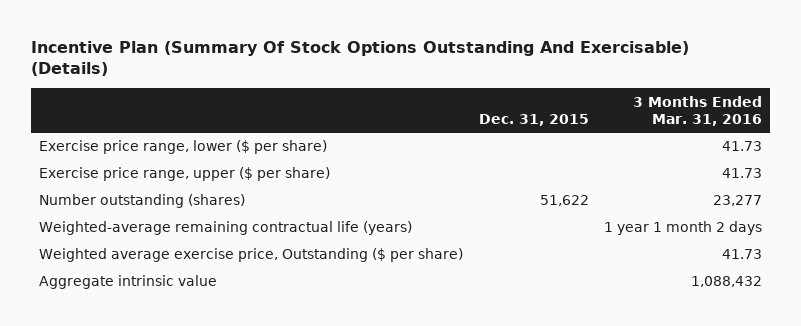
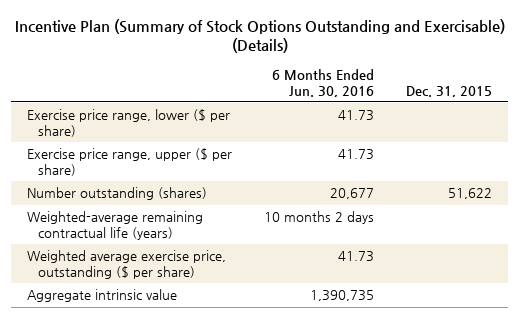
- Incentive Plan (Summary Of Stock Options Outstanding And Exercisable) (Details)
+ Incentive Plan (Summary of Stock Options Outstanding and Exercisable) (Details)
- | Dec. 31, 2015 | 3 Months Ended Mar. 31, 2016
+ | 6 Months Ended Jun. 30, 2016 | Dec. 31, 2015
- Weighted average exercise price, Outstanding ($ per share) | | 41.73
+ Weighted average exercise price, outstanding ($ per share) | 41.73 |

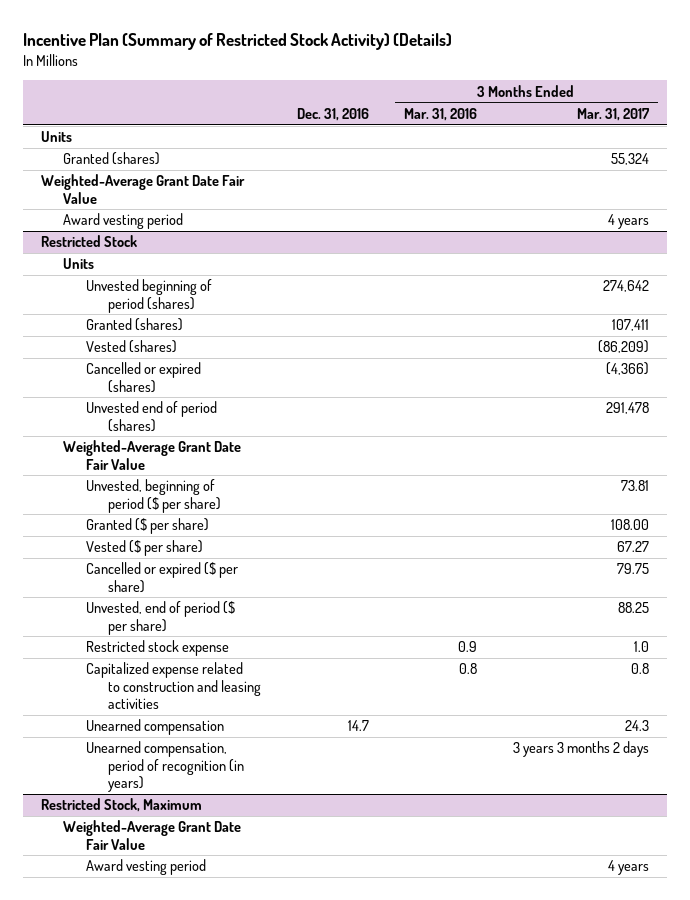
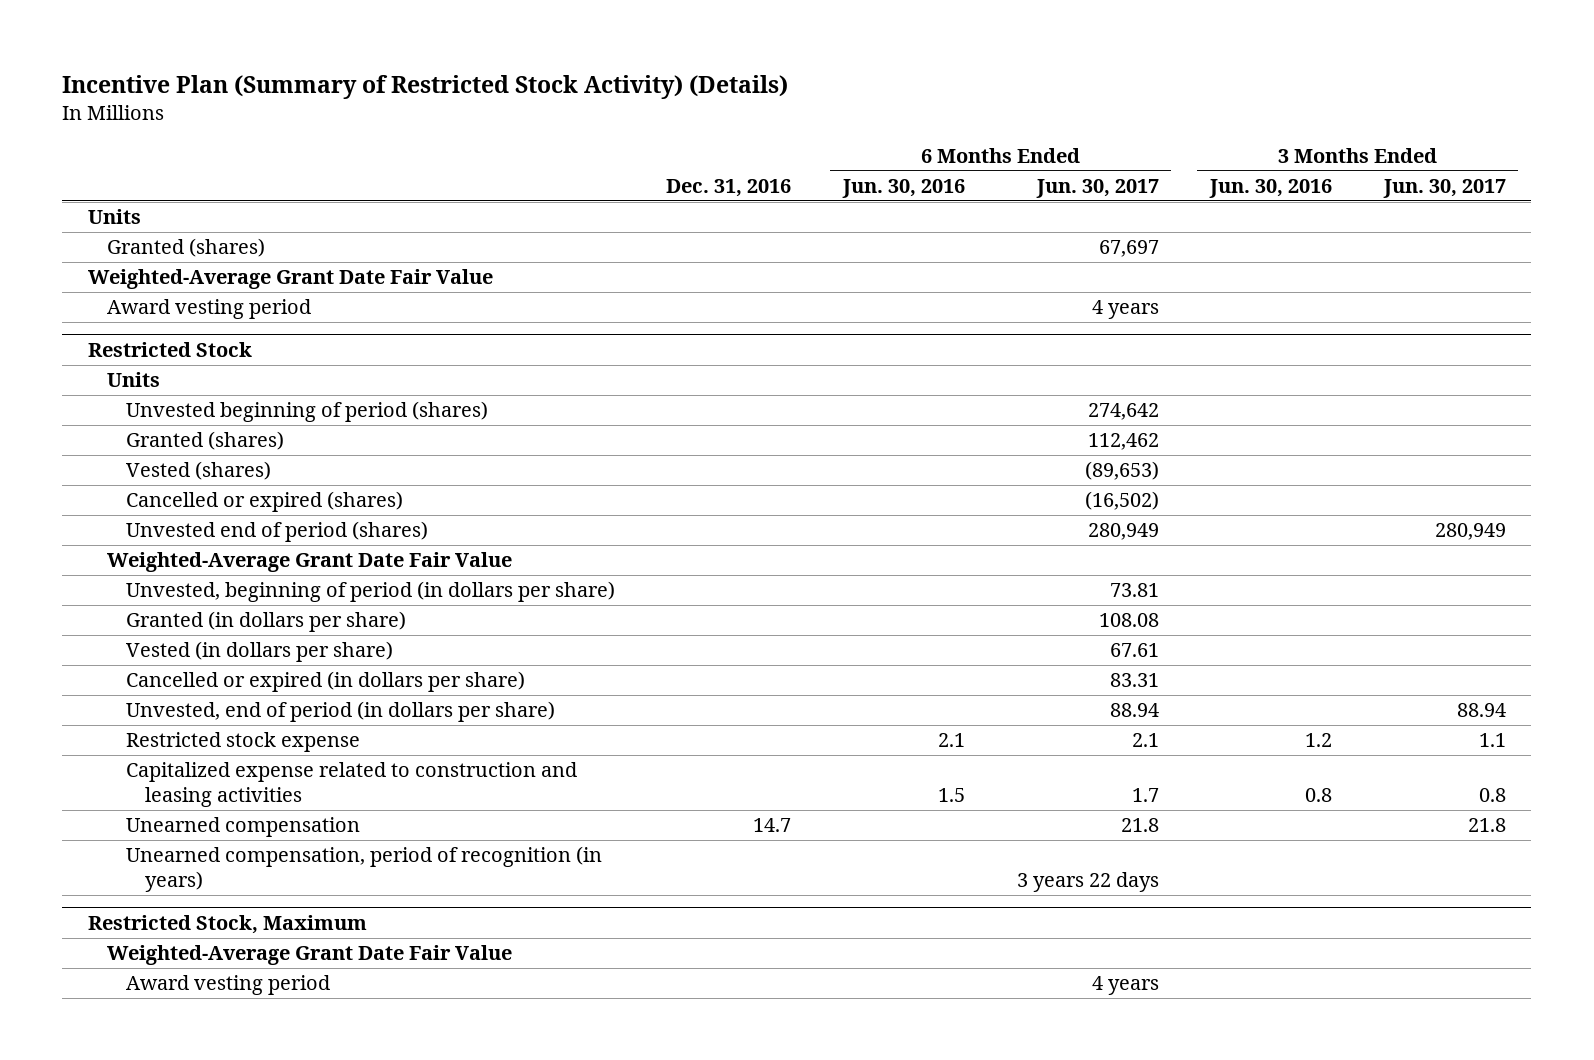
- | Dec. 31, 2016 | 3 Months Ended Mar. 31, 2016 | 3 Months Ended Mar. 31, 2017
+ | Dec. 31, 2016 | 6 Months Ended Jun. 30, 2016 | 6 Months Ended Jun. 30, 2017 | 3 Months Ended Jun. 30, 2016 | 3 Months Ended Jun. 30, 2017
@ Restricted Stock
- Unvested, beginning of period ($ per share) | | | 73.81
- Granted ($ per share) | | | 108.00
- Vested ($ per share) | | | 67.27
- Cancelled or expired ($ per share) | | | 79.75
- Unvested, end of period ($ per share) | | | 88.25
+ Unvested, beginning of period (in dollars per share) | | | 73.81 | |
+ Granted (in dollars per share) | | | 108.08 | |
+ Vested (in dollars per share) | | | 67.61 | |
+ Cancelled or expired (in dollars per share) | | | 83.31 | |
+ Unvested, end of period (in dollars per share) | | | 88.94 | | 88.94

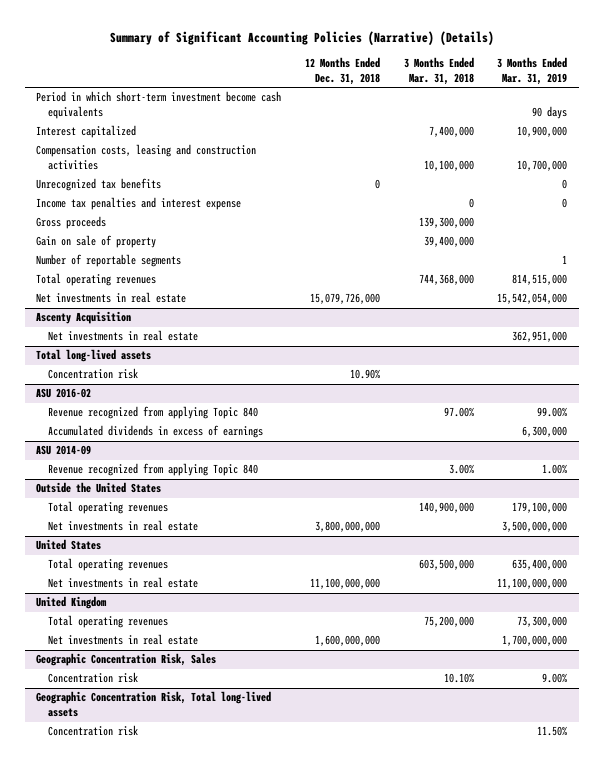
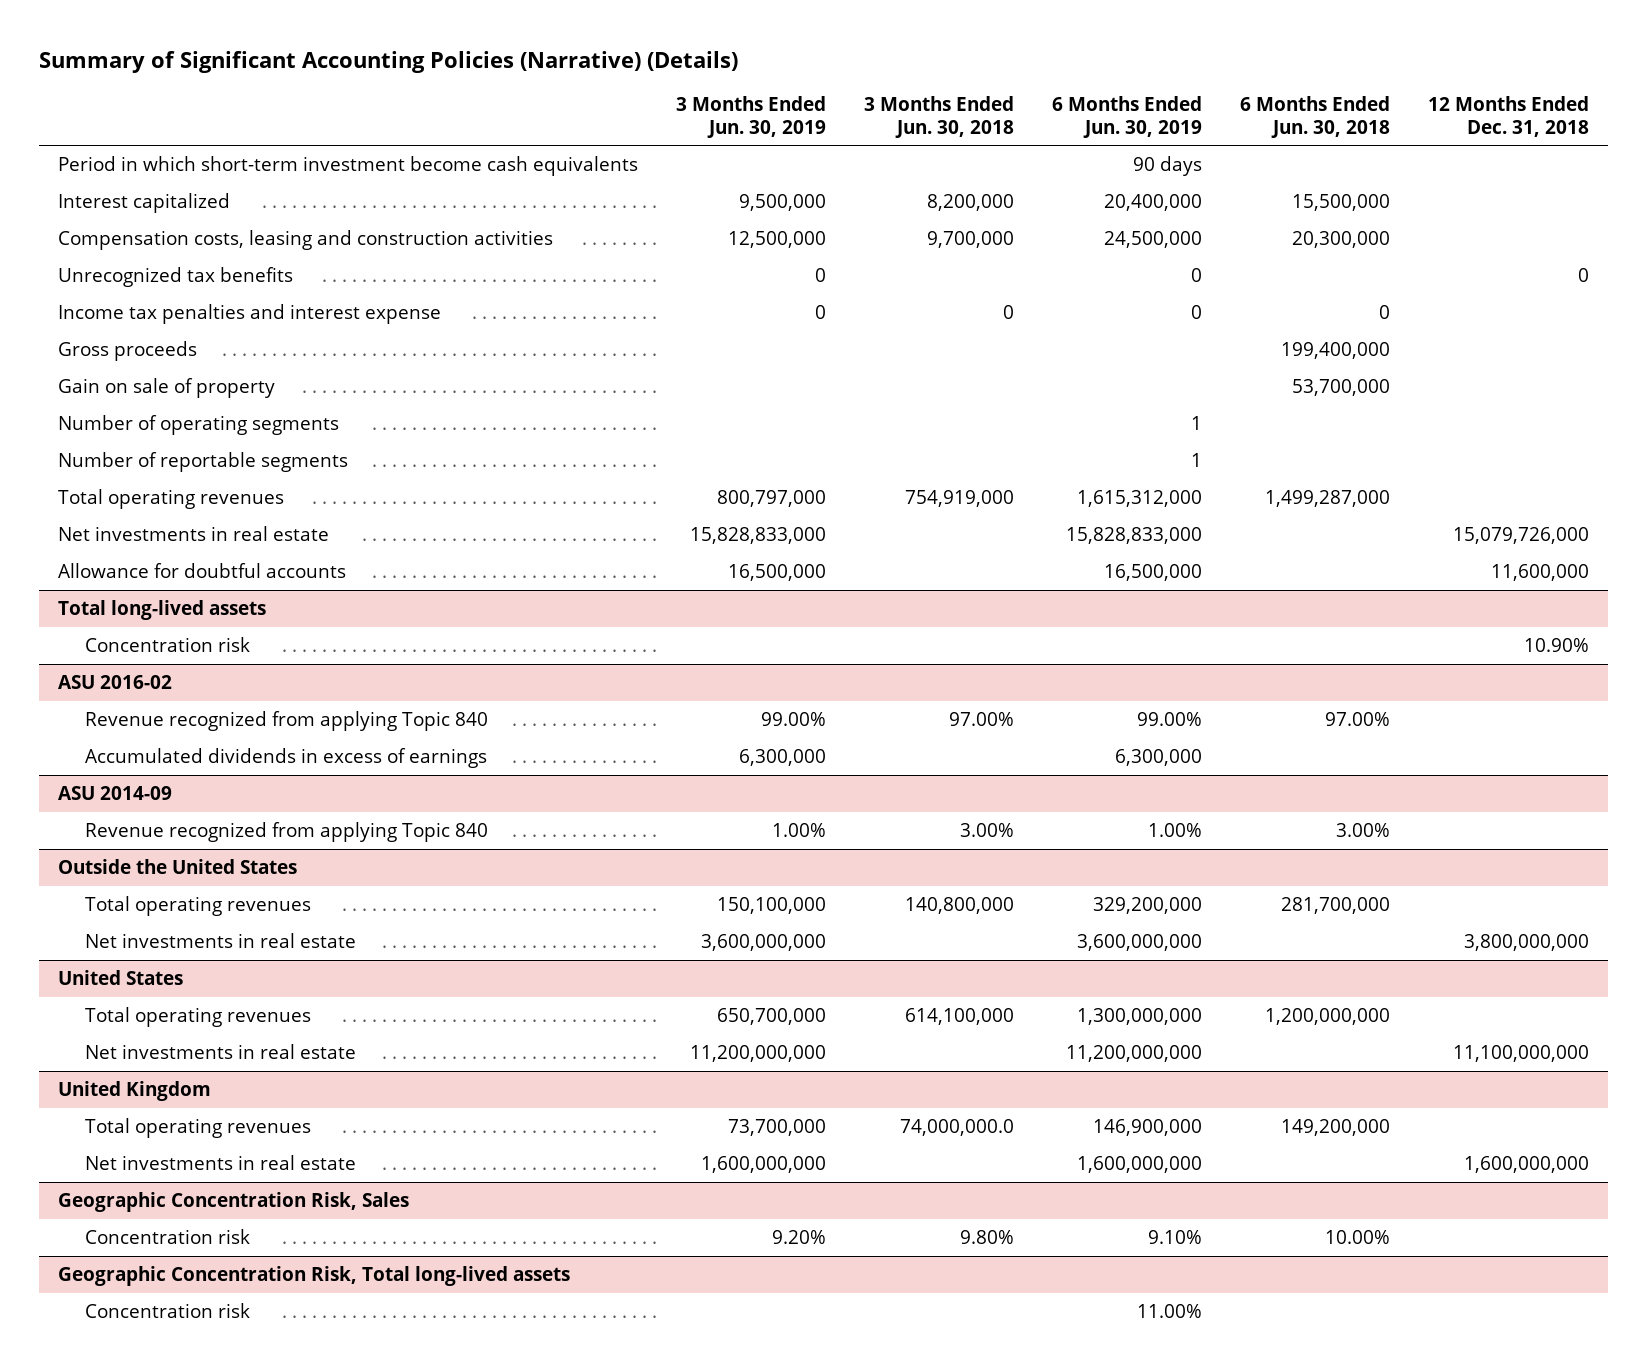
- | 12 Months Ended Dec. 31, 2018 | 3 Months Ended Mar. 31, 2018 | 3 Months Ended Mar. 31, 2019
+ | 3 Months Ended Jun. 30, 2019 | 3 Months Ended Jun. 30, 2018 | 6 Months Ended Jun. 30, 2019 | 6 Months Ended Jun. 30, 2018 | 12 Months Ended Dec. 31, 2018
+ Number of operating segments | | | 1 | |
- Ascenty Acquisition
- Net investments in real estate | | | 362,951,000
+ Allowance for doubtful accounts | 16,500,000 | | 16,500,000 | | 11,600,000

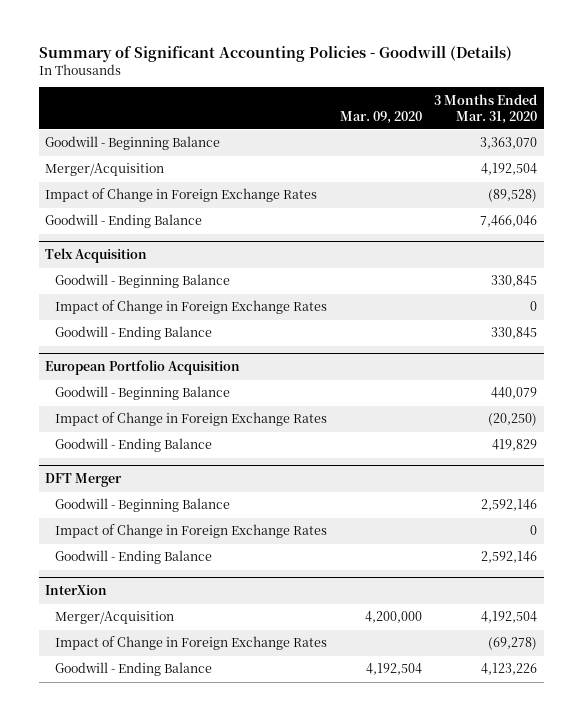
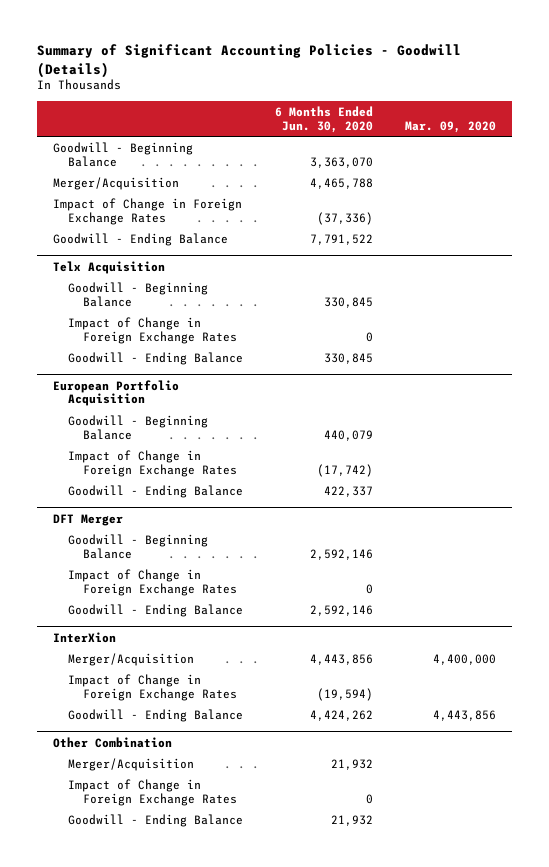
- | Mar. 09, 2020 | 3 Months Ended Mar. 31, 2020
+ | 6 Months Ended Jun. 30, 2020 | Mar. 09, 2020
@ InterXion
- Merger/Acquisition | 4,200,000 | 4,192,504
+ Merger/Acquisition | 4,443,856 | 4,400,000
- Goodwill - Ending Balance | 4,192,504 | 4,123,226
+ Goodwill - Ending Balance | 4,424,262 | 4,443,856
+ Other Combination
+ Merger/Acquisition | 21,932 |
+ Impact of Change in Foreign Exchange Rates | 0 |
+ Goodwill - Ending Balance | 21,932 |

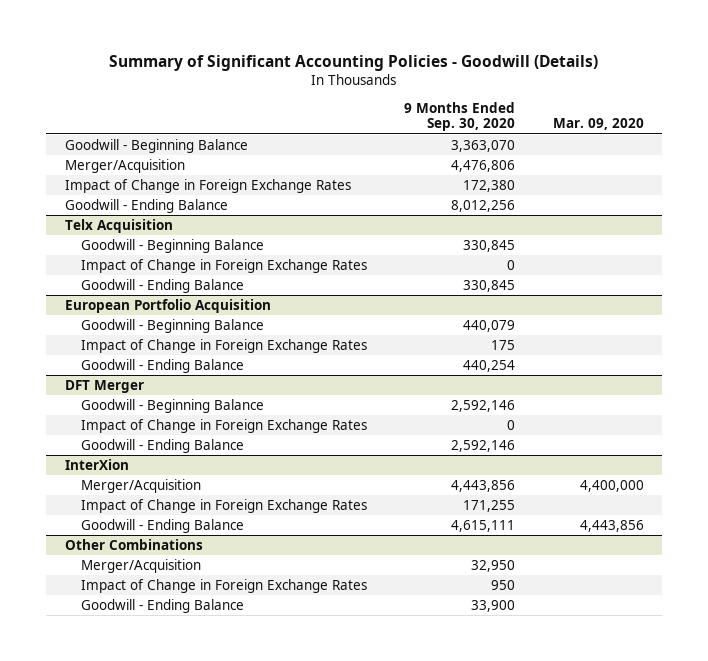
- | 6 Months Ended Jun. 30, 2020 | Mar. 09, 2020
+ | 9 Months Ended Sep. 30, 2020 | Mar. 09, 2020
- Other Combination
+ Other Combinations

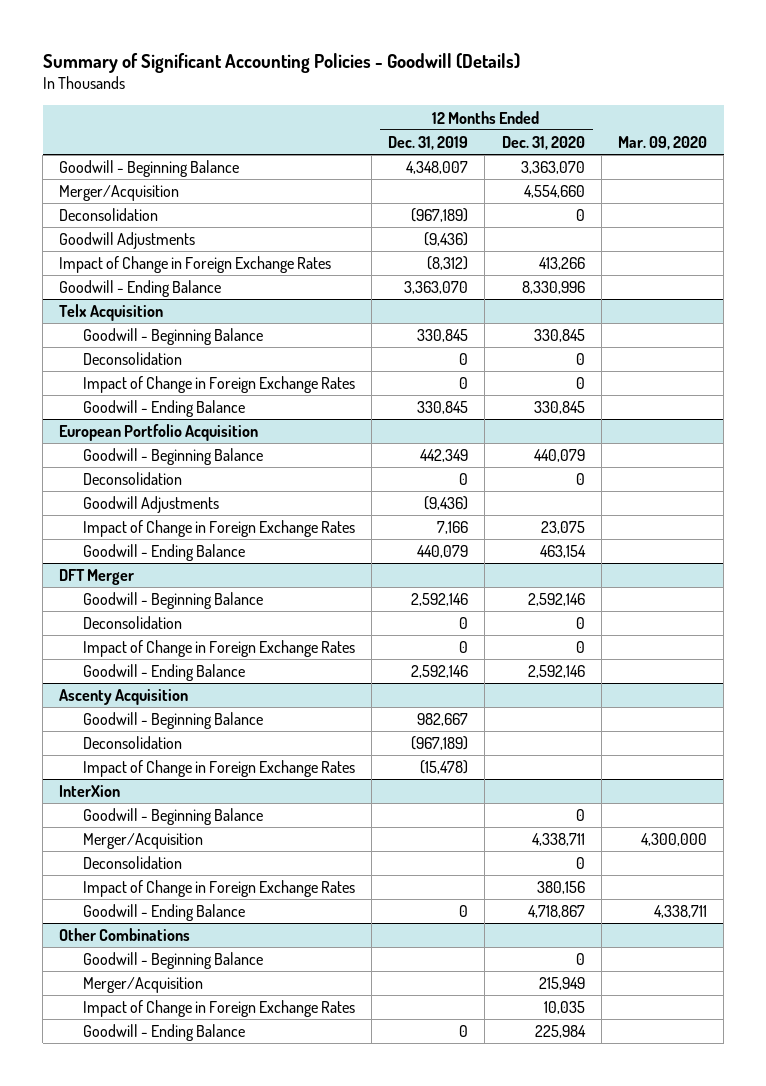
- | 9 Months Ended Sep. 30, 2020 | Mar. 09, 2020
+ | 12 Months Ended Dec. 31, 2019 | 12 Months Ended Dec. 31, 2020 | Mar. 09, 2020
+ Deconsolidation | (967,189) | 0 |
+ Goodwill Adjustments | (9,436) | |
@ Telx Acquisition
+ Deconsolidation | 0 | 0 |
@ European Portfolio Acquisition
+ Deconsolidation | 0 | 0 |
+ Goodwill Adjustments | (9,436) | |
@ DFT Merger
+ Deconsolidation | 0 | 0 |
+ Ascenty Acquisition
+ Goodwill - Beginning Balance | 982,667 | |
+ Deconsolidation | (967,189) | |
+ Impact of Change in Foreign Exchange Rates | (15,478) | |
@ InterXion
- Merger/Acquisition | 4,443,856 | 4,400,000
+ Goodwill - Beginning Balance | | 0 |
+ Merger/Acquisition | | 4,338,711 | 4,300,000
+ Deconsolidation | | 0 |
- Goodwill - Ending Balance | 4,615,111 | 4,443,856
+ Goodwill - Ending Balance | 0 | 4,718,867 | 4,338,711
@ Other Combinations
+ Goodwill - Beginning Balance | | 0 |

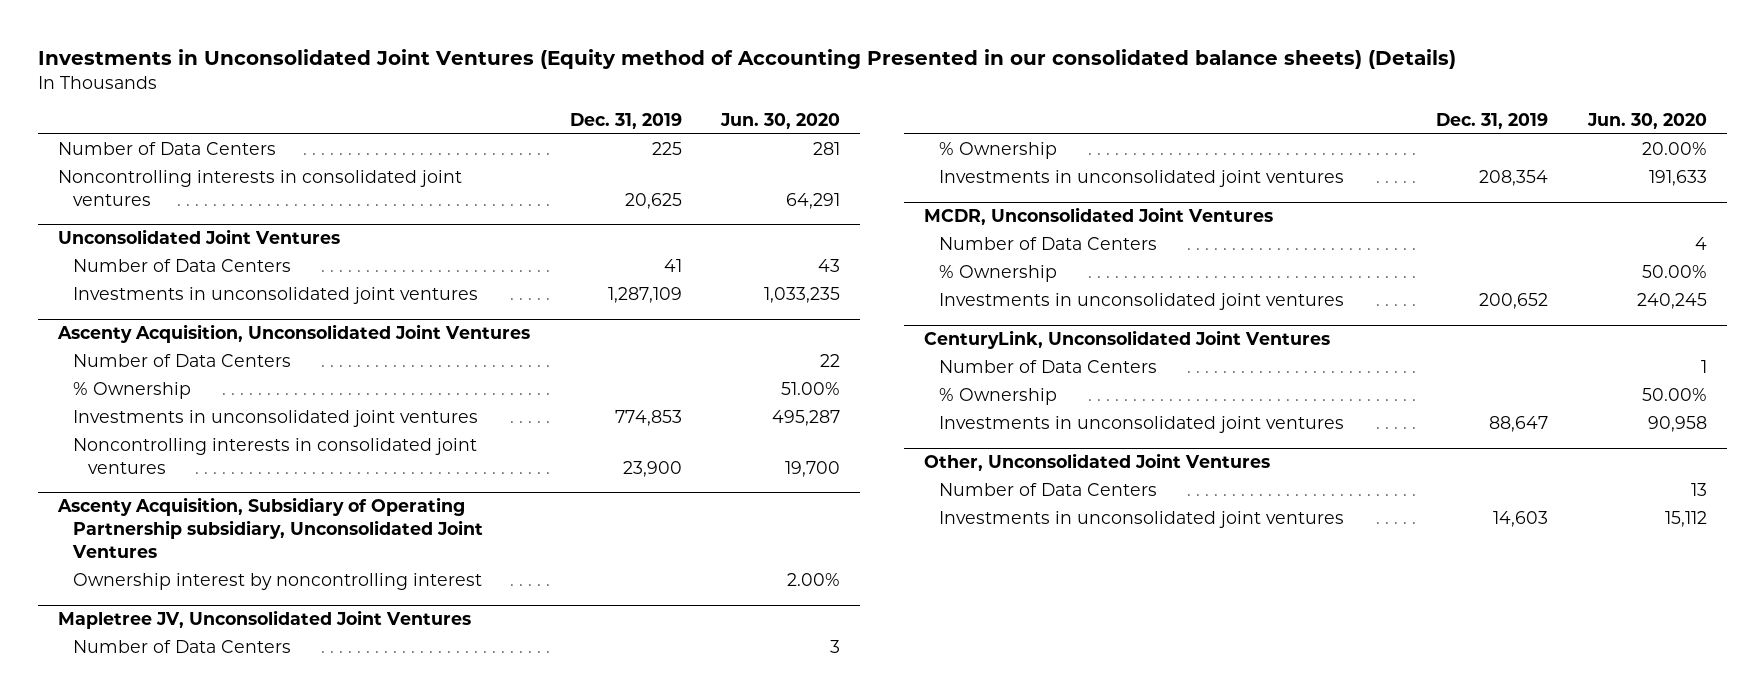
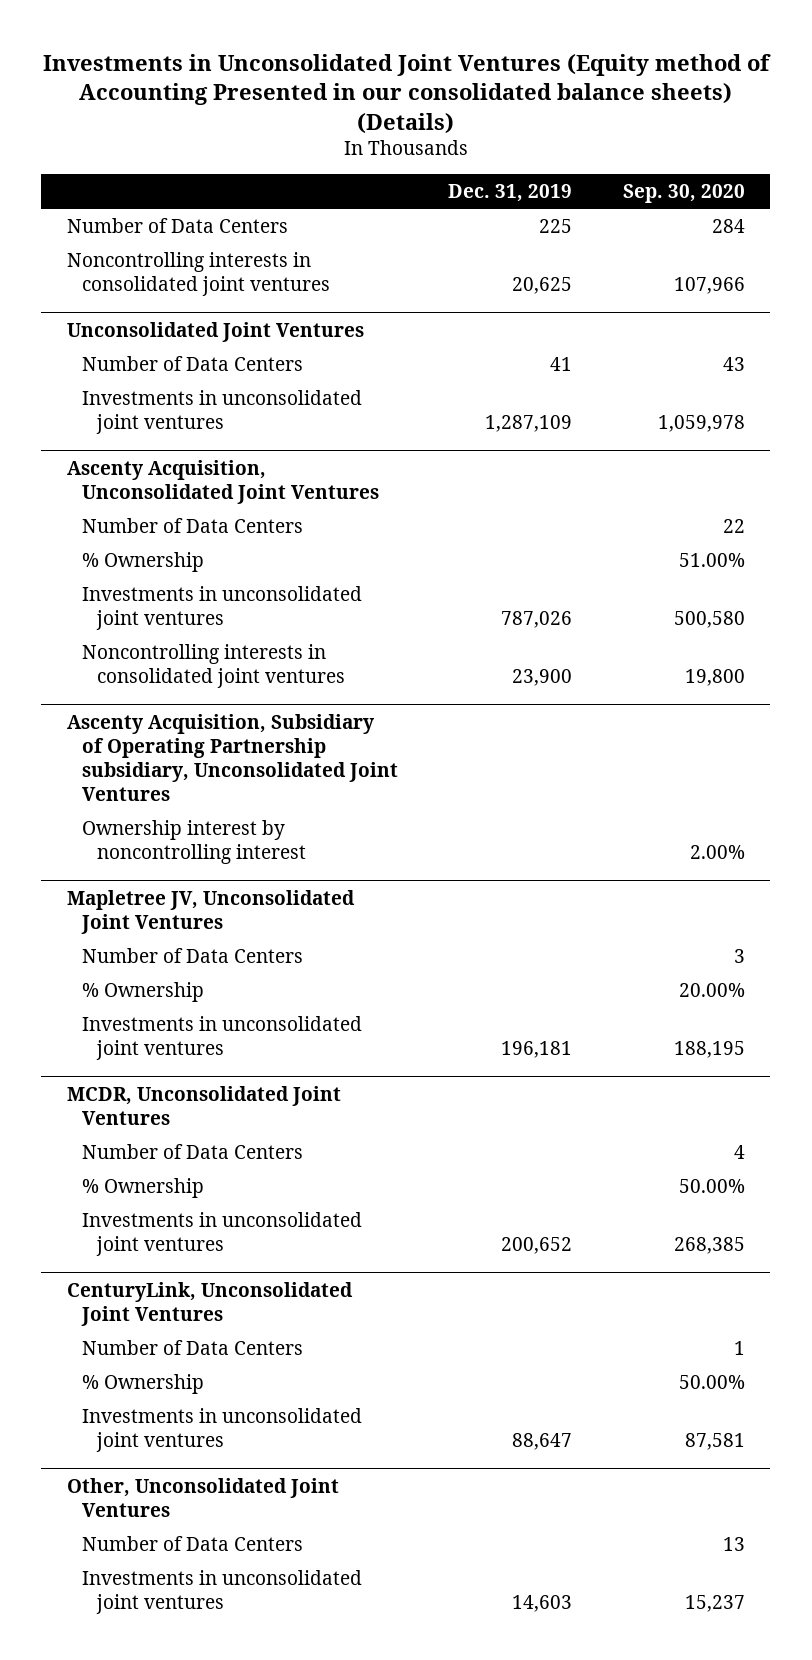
- | Dec. 31, 2019 | Jun. 30, 2020
+ | Dec. 31, 2019 | Sep. 30, 2020
@ Ascenty Acquisition, Unconsolidated Joint Ventures
- Investments in unconsolidated joint ventures | 774,853 | 495,287
+ Investments in unconsolidated joint ventures | 787,026 | 500,580
@ Mapletree JV, Unconsolidated Joint Ventures
- Investments in unconsolidated joint ventures | 208,354 | 191,633
+ Investments in unconsolidated joint ventures | 196,181 | 188,195

